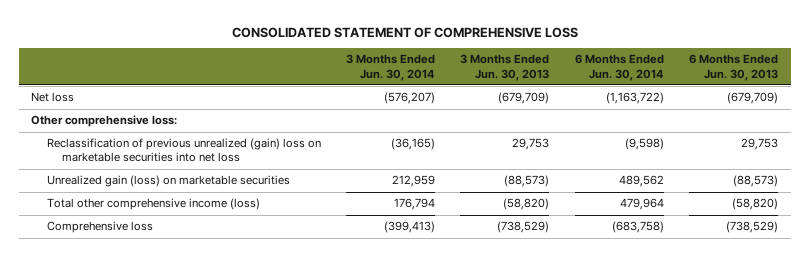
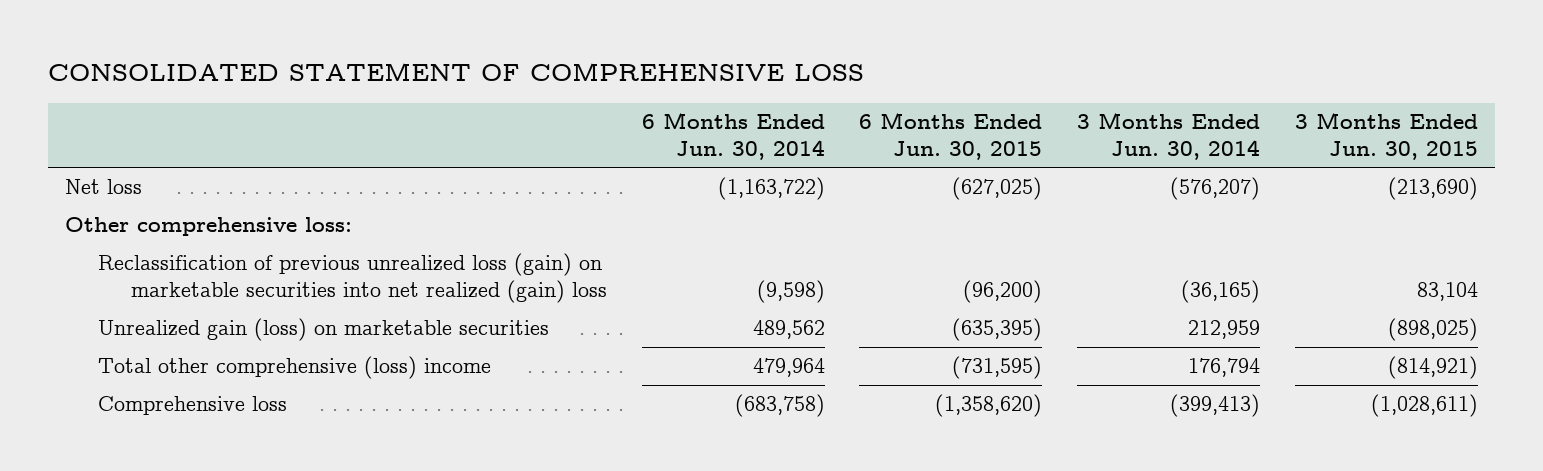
- | 3 Months Ended Jun. 30, 2014 | 3 Months Ended Jun. 30, 2013 | 6 Months Ended Jun. 30, 2014 | 6 Months Ended Jun. 30, 2013
+ | 6 Months Ended Jun. 30, 2014 | 6 Months Ended Jun. 30, 2015 | 3 Months Ended Jun. 30, 2014 | 3 Months Ended Jun. 30, 2015
- Reclassification of previous unrealized (gain) loss on marketable securities into net loss | (36,165) | 29,753 | (9,598) | 29,753
+ Reclassification of previous unrealized loss (gain) on marketable securities into net realized (gain) loss | (9,598) | (96,200) | (36,165) | 83,104
- Total other comprehensive income (loss) | 176,794 | (58,820) | 479,964 | (58,820)
+ Total other comprehensive (loss) income | 479,964 | (731,595) | 176,794 | (814,921)

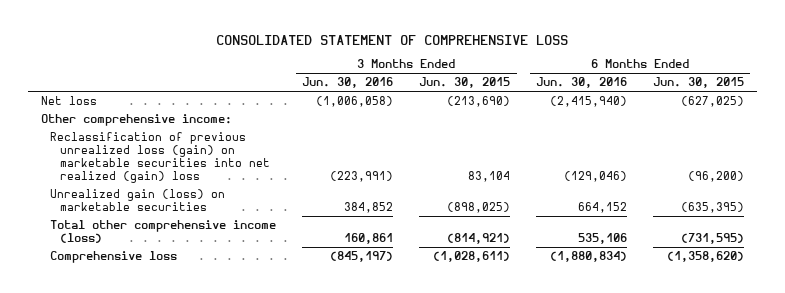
- | 6 Months Ended Jun. 30, 2014 | 6 Months Ended Jun. 30, 2015 | 3 Months Ended Jun. 30, 2014 | 3 Months Ended Jun. 30, 2015
+ | 3 Months Ended Jun. 30, 2016 | 3 Months Ended Jun. 30, 2015 | 6 Months Ended Jun. 30, 2016 | 6 Months Ended Jun. 30, 2015
- Other comprehensive loss:
+ Other comprehensive income:
- Total other comprehensive (loss) income | 479,964 | (731,595) | 176,794 | (814,921)
+ Total other comprehensive income (loss) | 160,861 | (814,921) | 535,106 | (731,595)

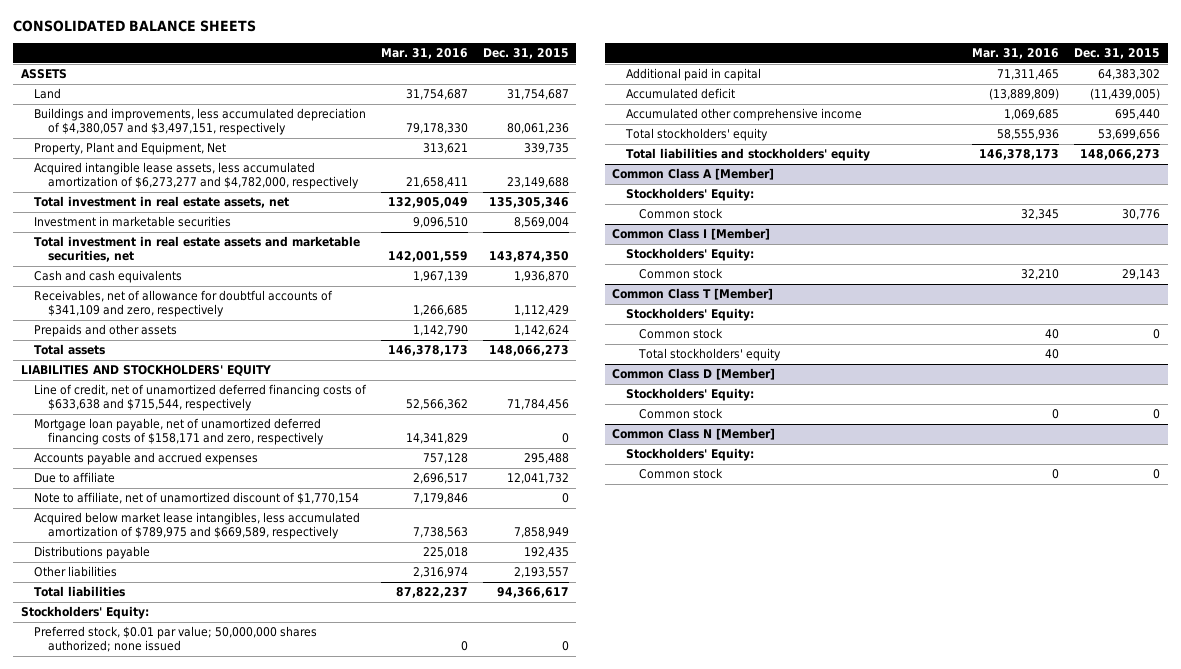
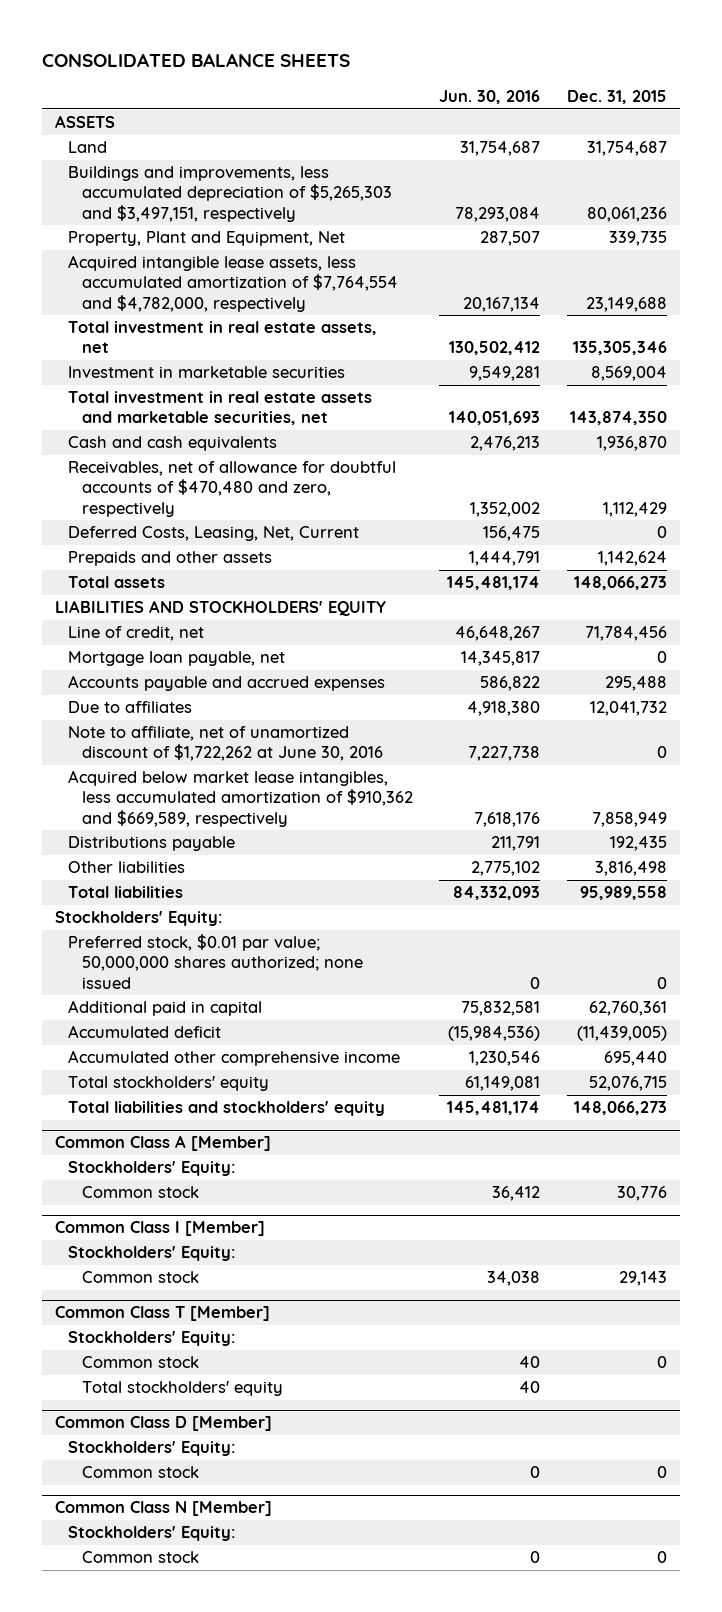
- | Mar. 31, 2016 | Dec. 31, 2015
+ | Jun. 30, 2016 | Dec. 31, 2015
- Buildings and improvements, less accumulated depreciation of $4,380,057 and $3,497,151, respectively | 79,178,330 | 80,061,236
+ Buildings and improvements, less accumulated depreciation of $5,265,303 and $3,497,151, respectively | 78,293,084 | 80,061,236
- Acquired intangible lease assets, less accumulated amortization of $6,273,277 and $4,782,000, respectively | 21,658,411 | 23,149,688
+ Acquired intangible lease assets, less accumulated amortization of $7,764,554 and $4,782,000, respectively | 20,167,134 | 23,149,688
- Receivables, net of allowance for doubtful accounts of $341,109 and zero, respectively | 1,266,685 | 1,112,429
+ Receivables, net of allowance for doubtful accounts of $470,480 and zero, respectively | 1,352,002 | 1,112,429
+ Deferred Costs, Leasing, Net, Current | 156,475 | 0
- Line of credit, net of unamortized deferred financing costs of $633,638 and $715,544, respectively | 52,566,362 | 71,784,456
- Mortgage loan payable, net of unamortized deferred financing costs of $158,171 and zero, respectively | 14,341,829 | 0
+ Line of credit, net | 46,648,267 | 71,784,456
+ Mortgage loan payable, net | 14,345,817 | 0
- Due to affiliate | 2,696,517 | 12,041,732
- Note to affiliate, net of unamortized discount of $1,770,154 | 7,179,846 | 0
- Acquired below market lease intangibles, less accumulated amortization of $789,975 and $669,589, respectively | 7,738,563 | 7,858,949
+ Due to affiliates | 4,918,380 | 12,041,732
+ Note to affiliate, net of unamortized discount of $1,722,262 at June 30, 2016 | 7,227,738 | 0
+ Acquired below market lease intangibles, less accumulated amortization of $910,362 and $669,589, respectively | 7,618,176 | 7,858,949
- Other liabilities | 2,316,974 | 2,193,557
- Total liabilities | 87,822,237 | 94,366,617
+ Other liabilities | 2,775,102 | 3,816,498
+ Total liabilities | 84,332,093 | 95,989,558
- Additional paid in capital | 71,311,465 | 64,383,302
+ Additional paid in capital | 75,832,581 | 62,760,361
- Total stockholders' equity | 58,555,936 | 53,699,656
+ Total stockholders' equity | 61,149,081 | 52,076,715

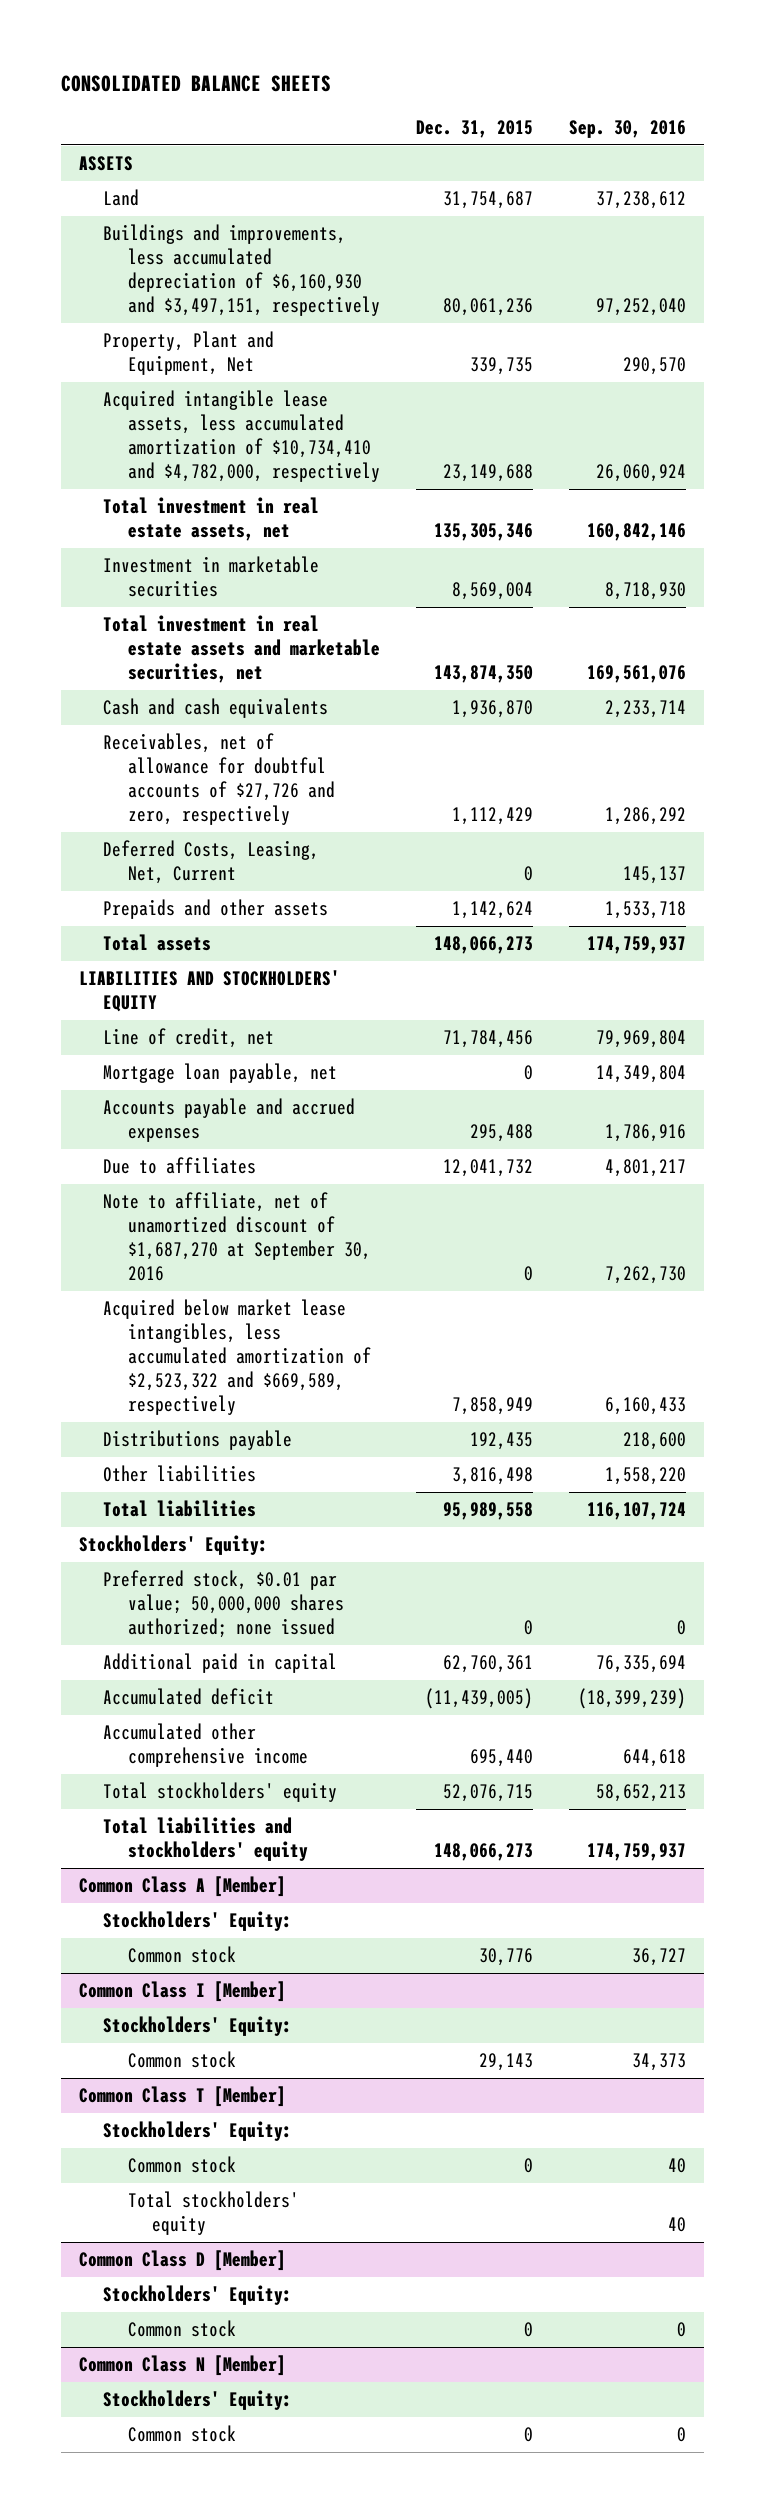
- | Jun. 30, 2016 | Dec. 31, 2015
+ | Dec. 31, 2015 | Sep. 30, 2016
- Buildings and improvements, less accumulated depreciation of $5,265,303 and $3,497,151, respectively | 78,293,084 | 80,061,236
+ Buildings and improvements, less accumulated depreciation of $6,160,930 and $3,497,151, respectively | 80,061,236 | 97,252,040
- Acquired intangible lease assets, less accumulated amortization of $7,764,554 and $4,782,000, respectively | 20,167,134 | 23,149,688
+ Acquired intangible lease assets, less accumulated amortization of $10,734,410 and $4,782,000, respectively | 23,149,688 | 26,060,924
- Receivables, net of allowance for doubtful accounts of $470,480 and zero, respectively | 1,352,002 | 1,112,429
+ Receivables, net of allowance for doubtful accounts of $27,726 and zero, respectively | 1,112,429 | 1,286,292
- Note to affiliate, net of unamortized discount of $1,722,262 at June 30, 2016 | 7,227,738 | 0
- Acquired below market lease intangibles, less accumulated amortization of $910,362 and $669,589, respectively | 7,618,176 | 7,858,949
+ Note to affiliate, net of unamortized discount of $1,687,270 at September 30, 2016 | 0 | 7,262,730
+ Acquired below market lease intangibles, less accumulated amortization of $2,523,322 and $669,589, respectively | 7,858,949 | 6,160,433

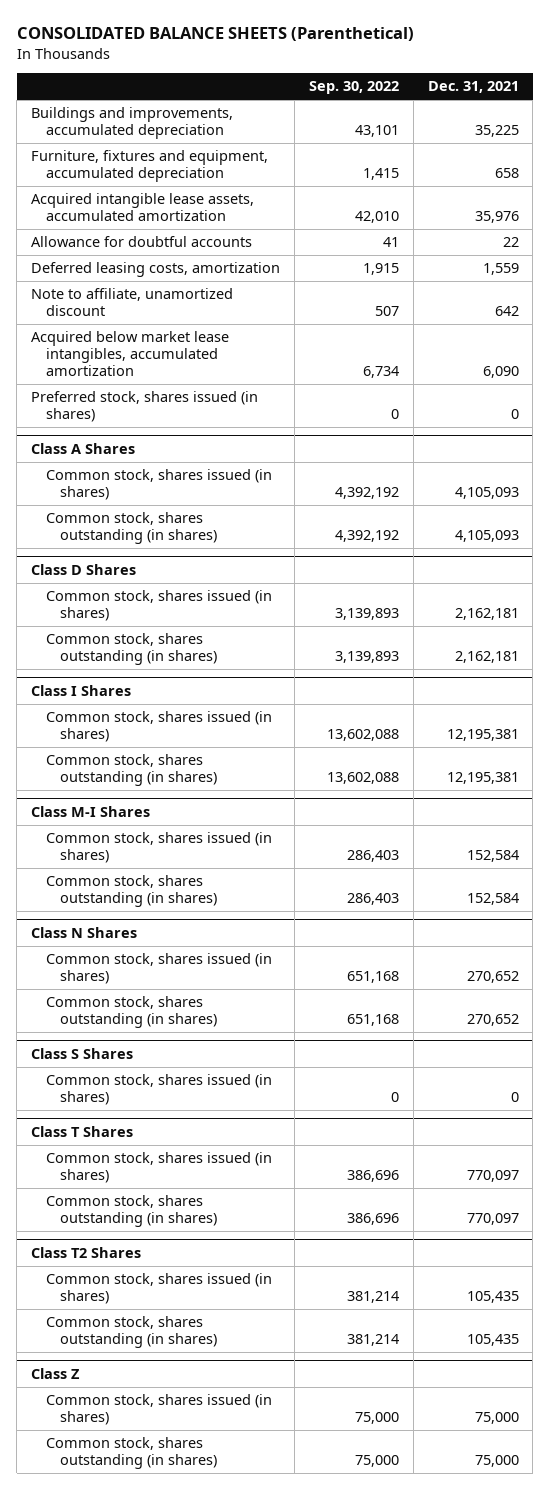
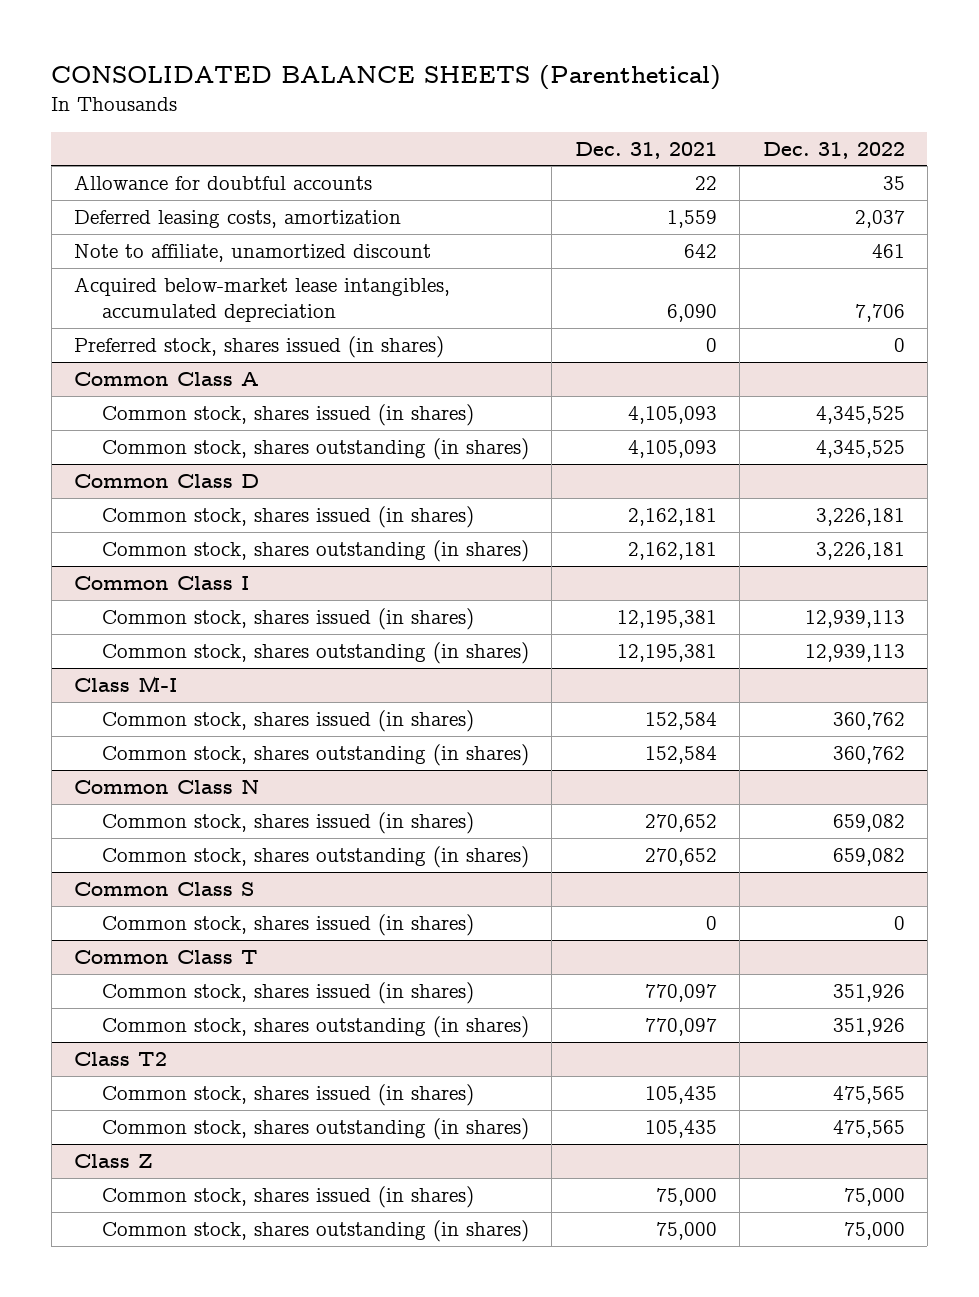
- | Sep. 30, 2022 | Dec. 31, 2021
+ | Dec. 31, 2021 | Dec. 31, 2022
- Buildings and improvements, accumulated depreciation | 43,101 | 35,225
- Furniture, fixtures and equipment, accumulated depreciation | 1,415 | 658
- Acquired intangible lease assets, accumulated amortization | 42,010 | 35,976
- Acquired below market lease intangibles, accumulated amortization | 6,734 | 6,090
+ Acquired below-market lease intangibles, accumulated depreciation | 6,090 | 7,706
- Class A Shares
+ Common Class A
- Class D Shares
+ Common Class D
- Class I Shares
+ Common Class I
- Class M-I Shares
+ Class M-I
- Class N Shares
+ Common Class N
- Class S Shares
+ Common Class S
- Class T Shares
+ Common Class T
- Class T2 Shares
+ Class T2

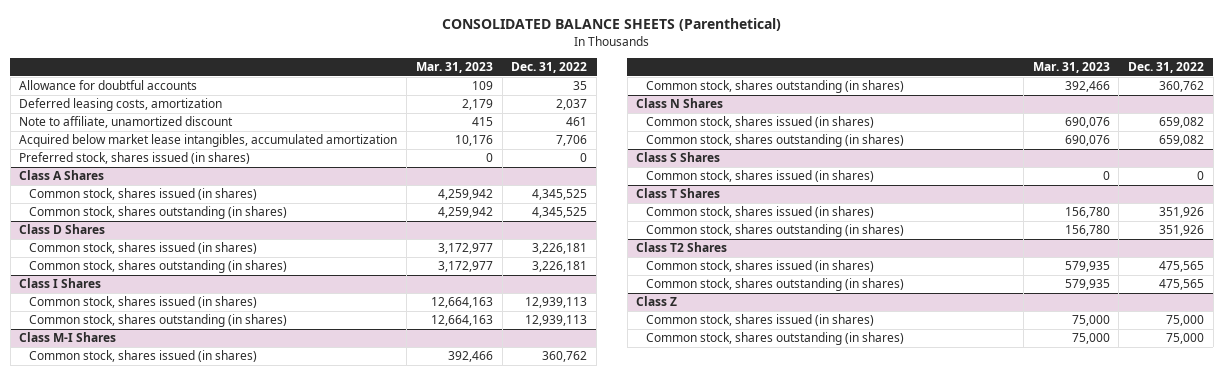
- | Dec. 31, 2021 | Dec. 31, 2022
+ | Mar. 31, 2023 | Dec. 31, 2022
- Acquired below-market lease intangibles, accumulated depreciation | 6,090 | 7,706
+ Acquired below market lease intangibles, accumulated amortization | 10,176 | 7,706
- Common Class A
+ Class A Shares
- Common Class D
+ Class D Shares
- Common Class I
+ Class I Shares
- Class M-I
+ Class M-I Shares
- Common Class N
+ Class N Shares
- Common Class S
+ Class S Shares
- Common Class T
+ Class T Shares
- Class T2
+ Class T2 Shares

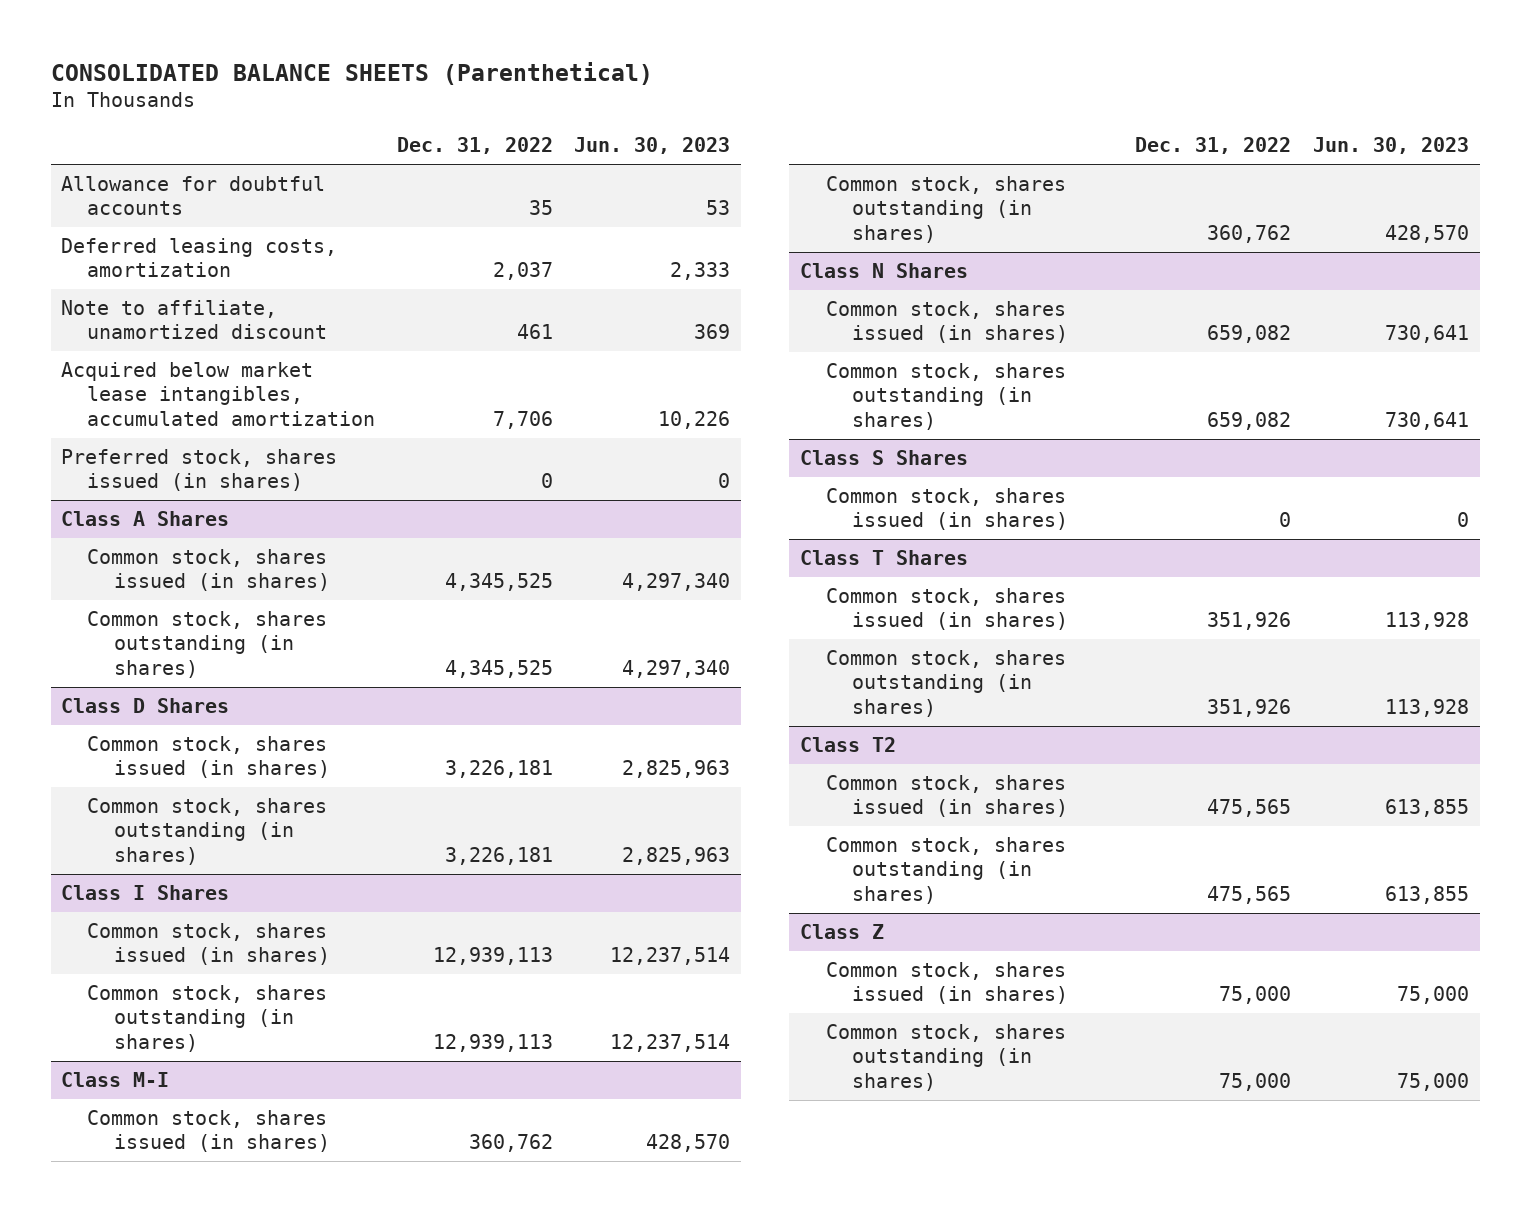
- | Mar. 31, 2023 | Dec. 31, 2022
+ | Dec. 31, 2022 | Jun. 30, 2023
- Class M-I Shares
+ Class M-I
- Class T2 Shares
+ Class T2

